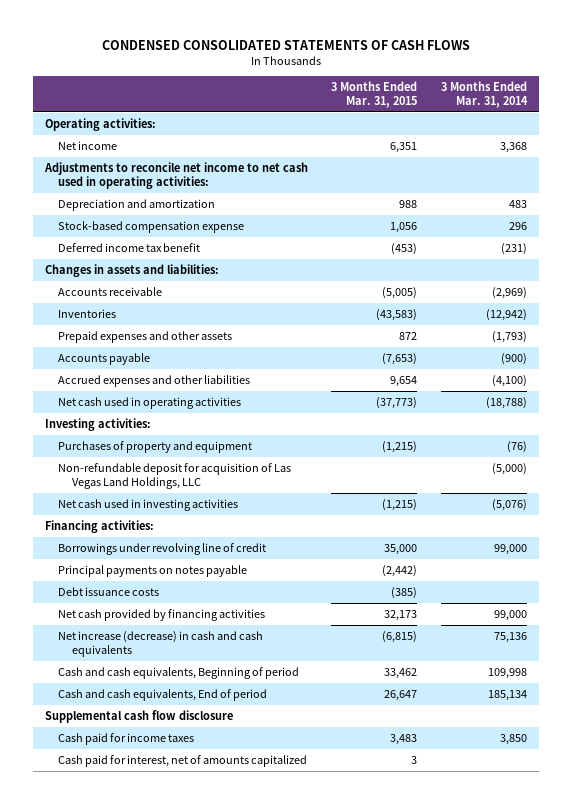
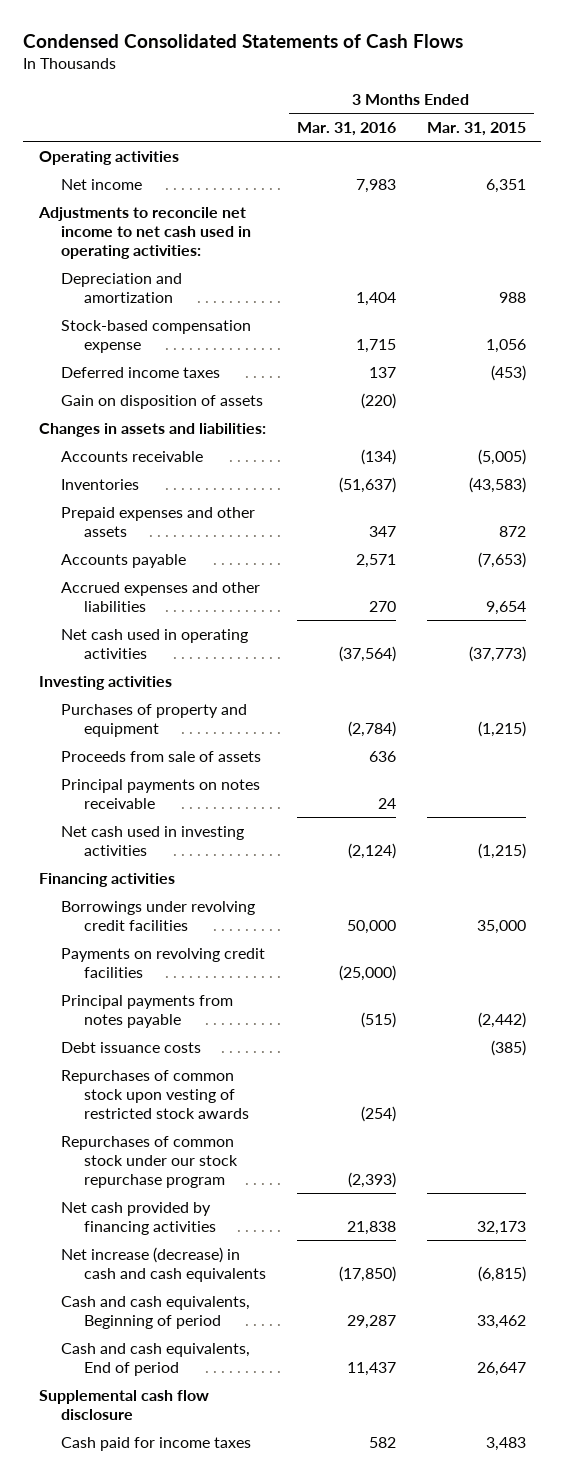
- CONDENSED CONSOLIDATED STATEMENTS OF CASH FLOWS
+ Condensed Consolidated Statements of Cash Flows
- | 3 Months Ended Mar. 31, 2015 | 3 Months Ended Mar. 31, 2014
+ | 3 Months Ended Mar. 31, 2016 | 3 Months Ended Mar. 31, 2015
- Operating activities:
+ Operating activities
- Deferred income tax benefit | (453) | (231)
+ Deferred income taxes | 137 | (453)
+ Gain on disposition of assets | (220) |
- Investing activities:
+ Investing activities
- Non-refundable deposit for acquisition of Las Vegas Land Holdings, LLC | | (5,000)
+ Proceeds from sale of assets | 636 |
+ Principal payments on notes receivable | 24 |
- Financing activities:
- Borrowings under revolving line of credit | 35,000 | 99,000
- Principal payments on notes payable | (2,442) |
+ Financing activities
+ Borrowings under revolving credit facilities | 50,000 | 35,000
+ Payments on revolving credit facilities | (25,000) |
+ Principal payments from notes payable | (515) | (2,442)
+ Repurchases of common stock upon vesting of restricted stock awards | (254) |
+ Repurchases of common stock under our stock repurchase program | (2,393) |
- Cash paid for interest, net of amounts capitalized | 3 |

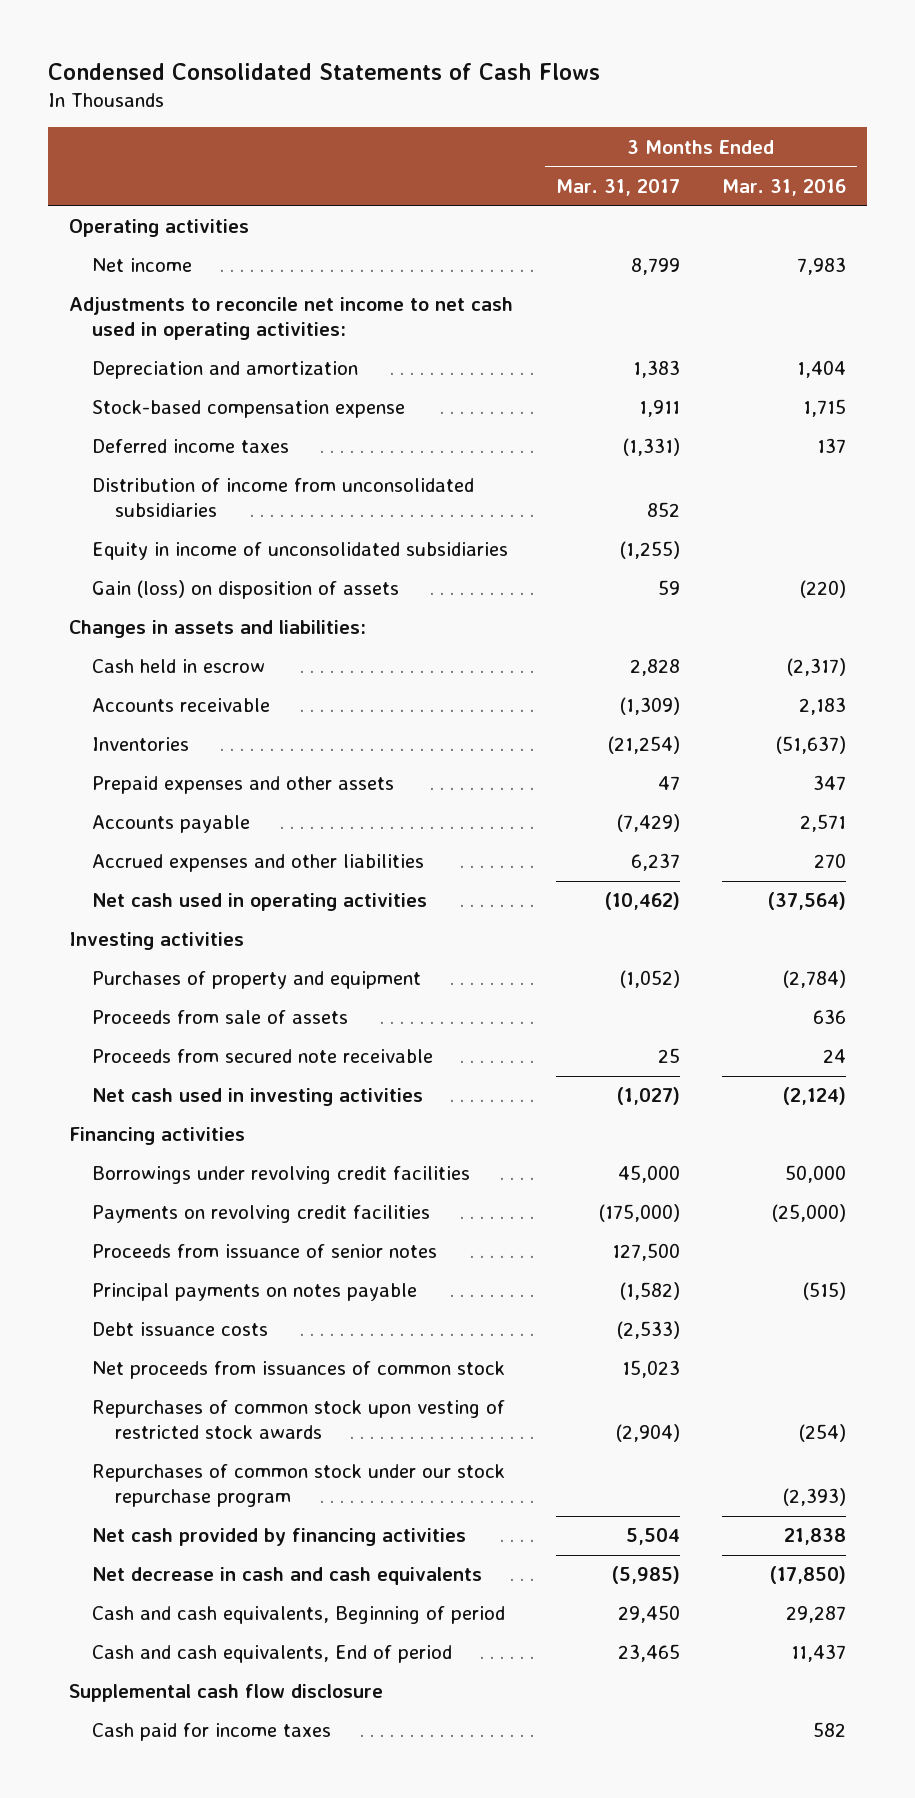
- | 3 Months Ended Mar. 31, 2016 | 3 Months Ended Mar. 31, 2015
+ | 3 Months Ended Mar. 31, 2017 | 3 Months Ended Mar. 31, 2016
- Gain on disposition of assets | (220) |
+ Distribution of income from unconsolidated subsidiaries | 852 |
+ Equity in income of unconsolidated subsidiaries | (1,255) |
+ Gain (loss) on disposition of assets | 59 | (220)
- Accounts receivable | (134) | (5,005)
+ Cash held in escrow | 2,828 | (2,317)
+ Accounts receivable | (1,309) | 2,183
- Principal payments on notes receivable | 24 |
+ Proceeds from secured note receivable | 25 | 24
- Principal payments from notes payable | (515) | (2,442)
+ Proceeds from issuance of senior notes | 127,500 |
+ Principal payments on notes payable | (1,582) | (515)
+ Net proceeds from issuances of common stock | 15,023 |
- Net increase (decrease) in cash and cash equivalents | (17,850) | (6,815)
+ Net decrease in cash and cash equivalents | (5,985) | (17,850)

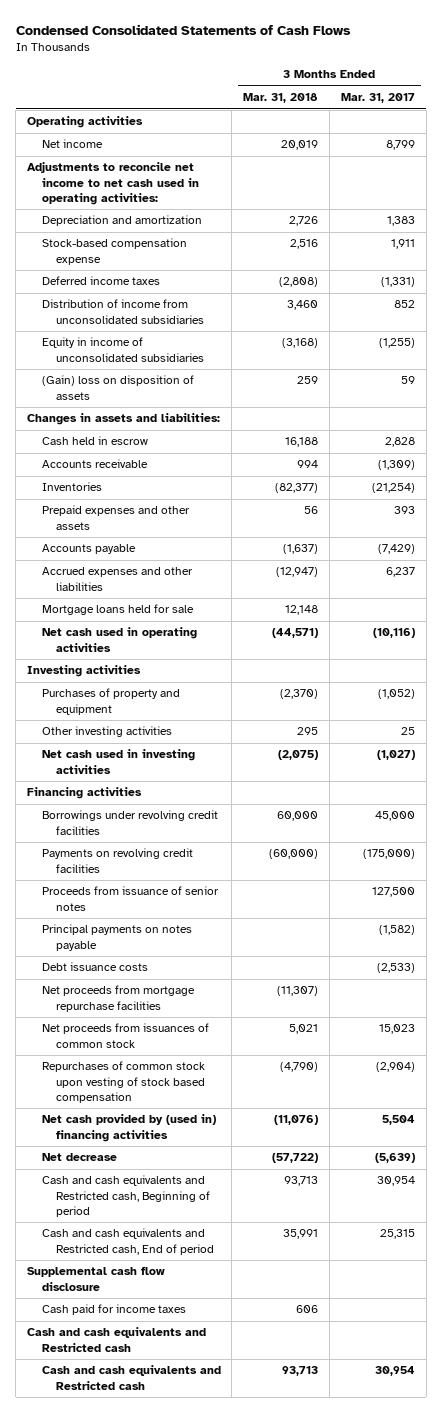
- | 3 Months Ended Mar. 31, 2017 | 3 Months Ended Mar. 31, 2016
+ | 3 Months Ended Mar. 31, 2018 | 3 Months Ended Mar. 31, 2017
- Gain (loss) on disposition of assets | 59 | (220)
+ (Gain) loss on disposition of assets | 259 | 59
- Prepaid expenses and other assets | 47 | 347
+ Prepaid expenses and other assets | 56 | 393
- Net cash used in operating activities | (10,462) | (37,564)
+ Mortgage loans held for sale | 12,148 |
+ Net cash used in operating activities | (44,571) | (10,116)
- Proceeds from sale of assets | | 636
- Proceeds from secured note receivable | 25 | 24
+ Other investing activities | 295 | 25
+ Net proceeds from mortgage repurchase facilities | (11,307) |
- Repurchases of common stock upon vesting of restricted stock awards | (2,904) | (254)
- Repurchases of common stock under our stock repurchase program | | (2,393)
- Net cash provided by financing activities | 5,504 | 21,838
- Net decrease in cash and cash equivalents | (5,985) | (17,850)
- Cash and cash equivalents, Beginning of period | 29,450 | 29,287
- Cash and cash equivalents, End of period | 23,465 | 11,437
+ Repurchases of common stock upon vesting of stock based compensation | (4,790) | (2,904)
+ Net cash provided by (used in) financing activities | (11,076) | 5,504
+ Net decrease | (57,722) | (5,639)
+ Cash and cash equivalents and Restricted cash, Beginning of period | 93,713 | 30,954
+ Cash and cash equivalents and Restricted cash, End of period | 35,991 | 25,315
+ Cash and cash equivalents and Restricted cash
+ Cash and cash equivalents and Restricted cash | 93,713 | 30,954

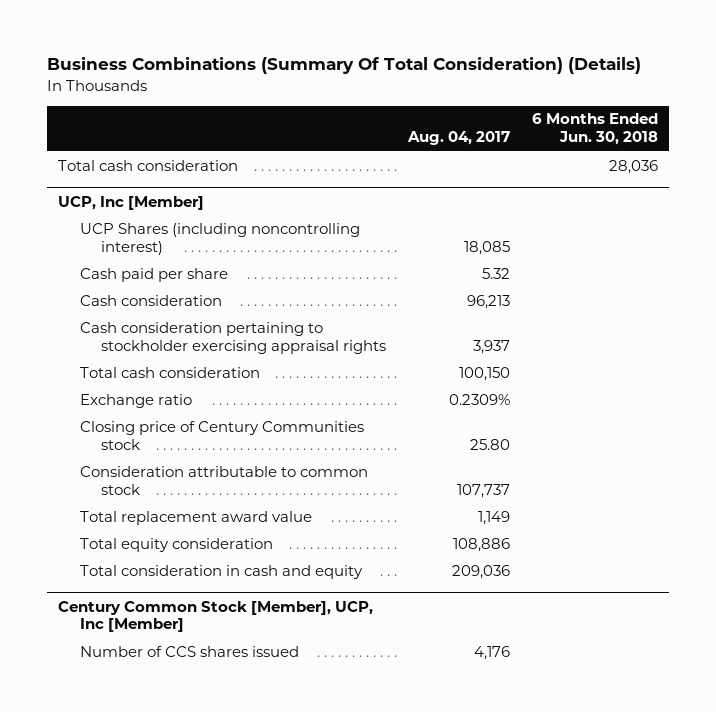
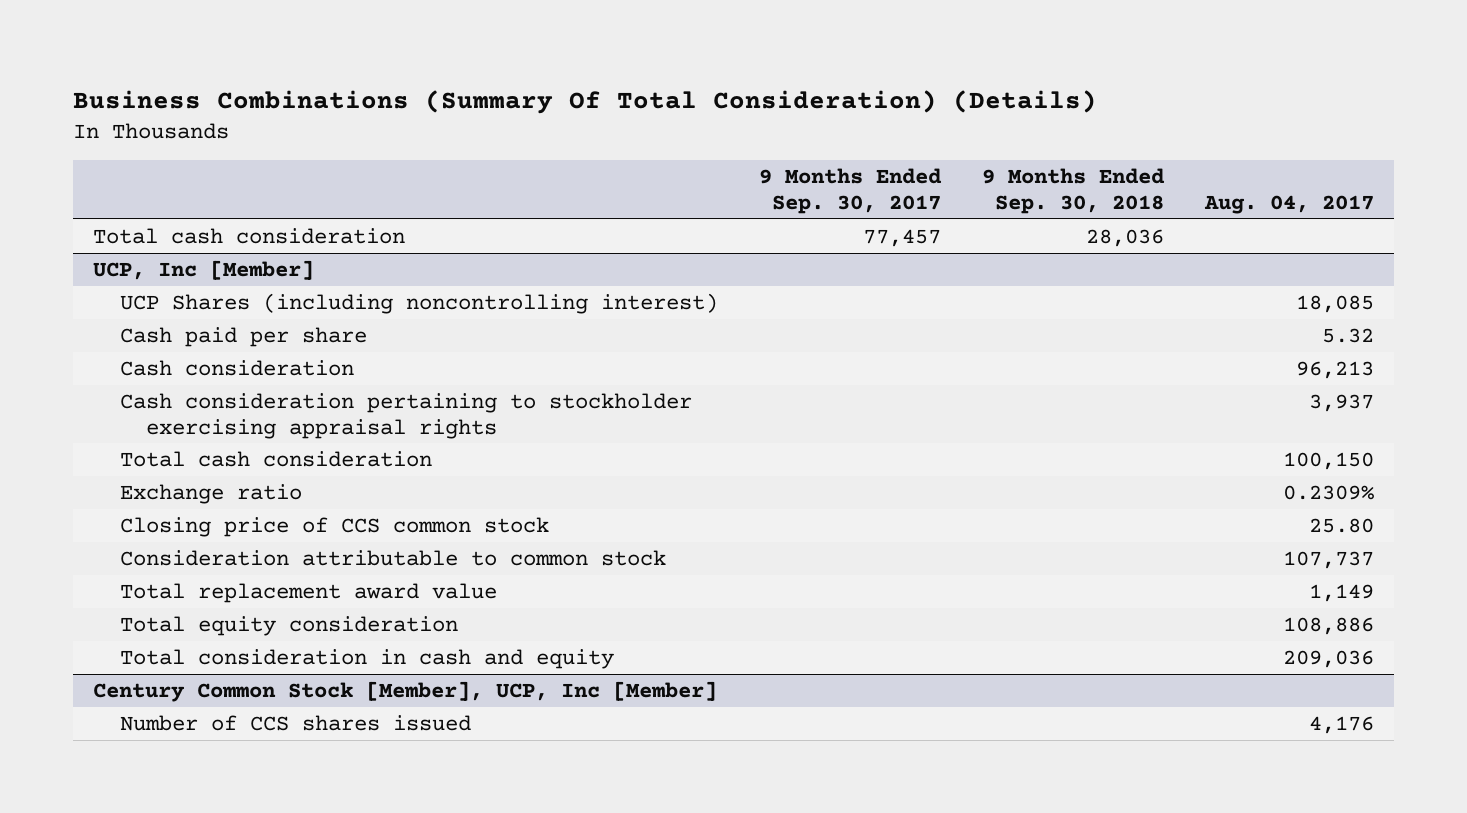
- | Aug. 04, 2017 | 6 Months Ended Jun. 30, 2018
+ | 9 Months Ended Sep. 30, 2017 | 9 Months Ended Sep. 30, 2018 | Aug. 04, 2017
@ UCP, Inc [Member]
- Closing price of Century Communities stock | 25.80 |
+ Closing price of CCS common stock | | | 25.80

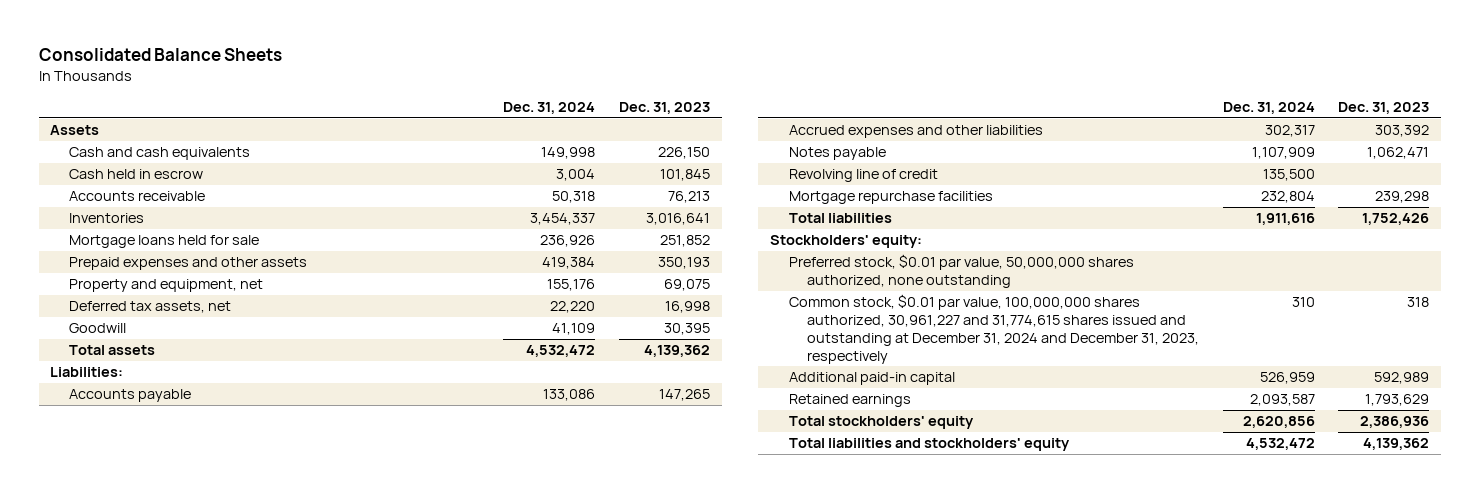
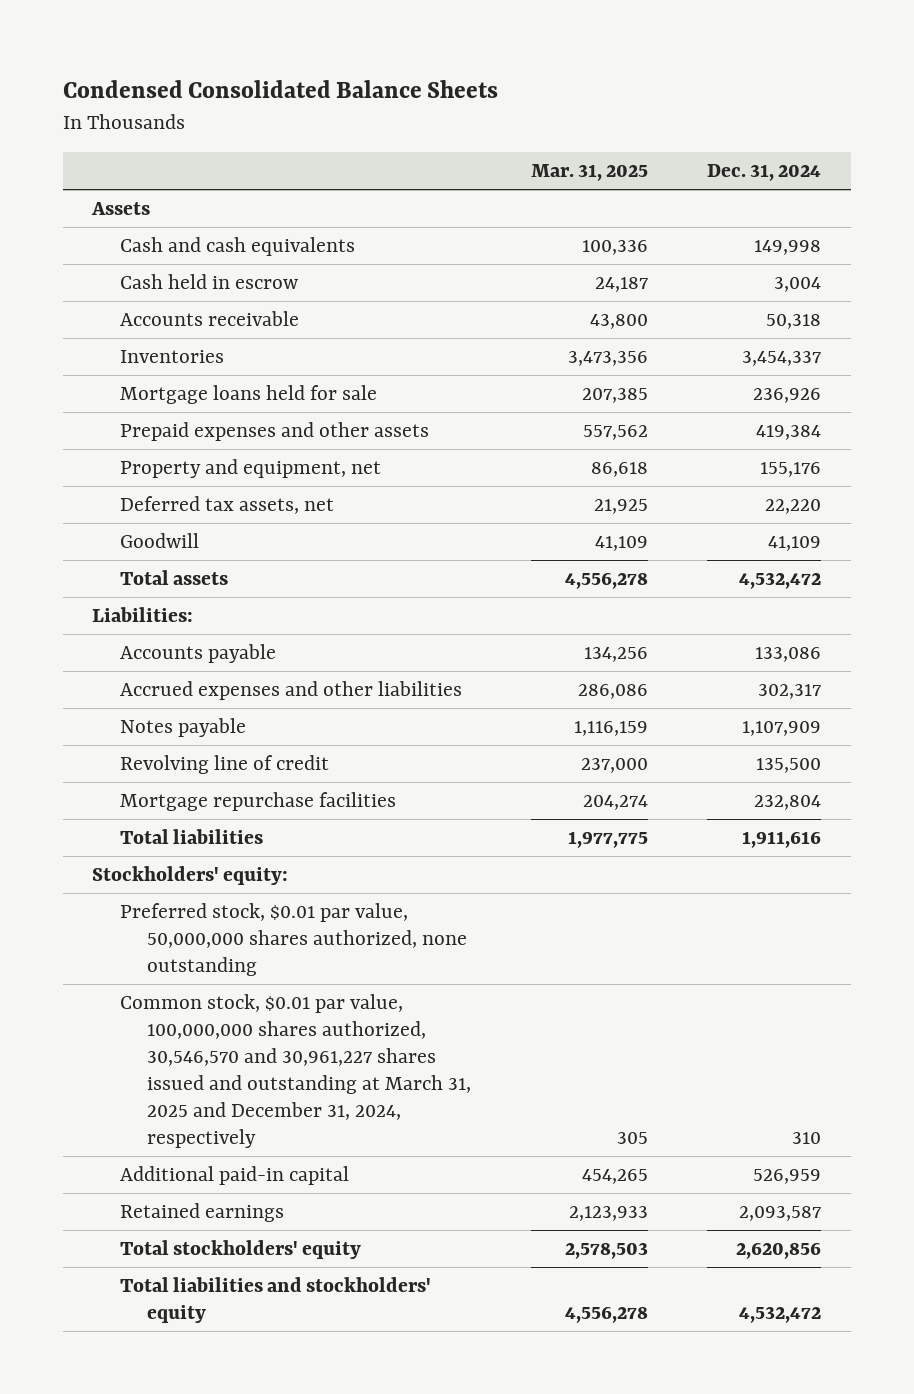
- Consolidated Balance Sheets
+ Condensed Consolidated Balance Sheets
- | Dec. 31, 2024 | Dec. 31, 2023
+ | Mar. 31, 2025 | Dec. 31, 2024
- Common stock, $0.01 par value, 100,000,000 shares authorized, 30,961,227 and 31,774,615 shares issued and outstanding at December 31, 2024 and December 31, 2023, respectively | 310 | 318
+ Common stock, $0.01 par value, 100,000,000 shares authorized, 30,546,570 and 30,961,227 shares issued and outstanding at March 31, 2025 and December 31, 2024, respectively | 305 | 310

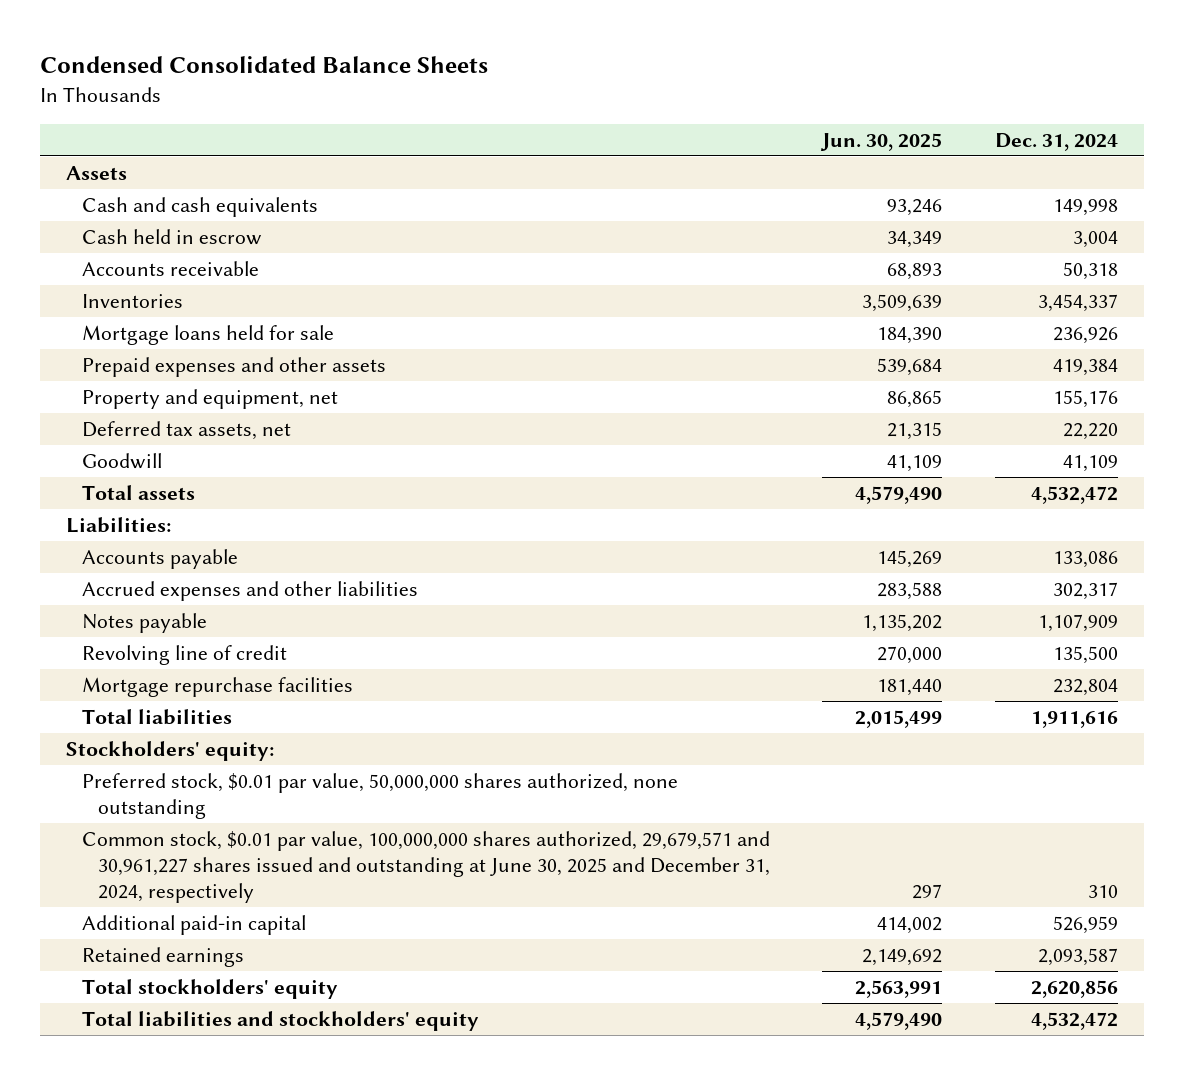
- | Mar. 31, 2025 | Dec. 31, 2024
+ | Jun. 30, 2025 | Dec. 31, 2024
- Common stock, $0.01 par value, 100,000,000 shares authorized, 30,546,570 and 30,961,227 shares issued and outstanding at March 31, 2025 and December 31, 2024, respectively | 305 | 310
+ Common stock, $0.01 par value, 100,000,000 shares authorized, 29,679,571 and 30,961,227 shares issued and outstanding at June 30, 2025 and December 31, 2024, respectively | 297 | 310

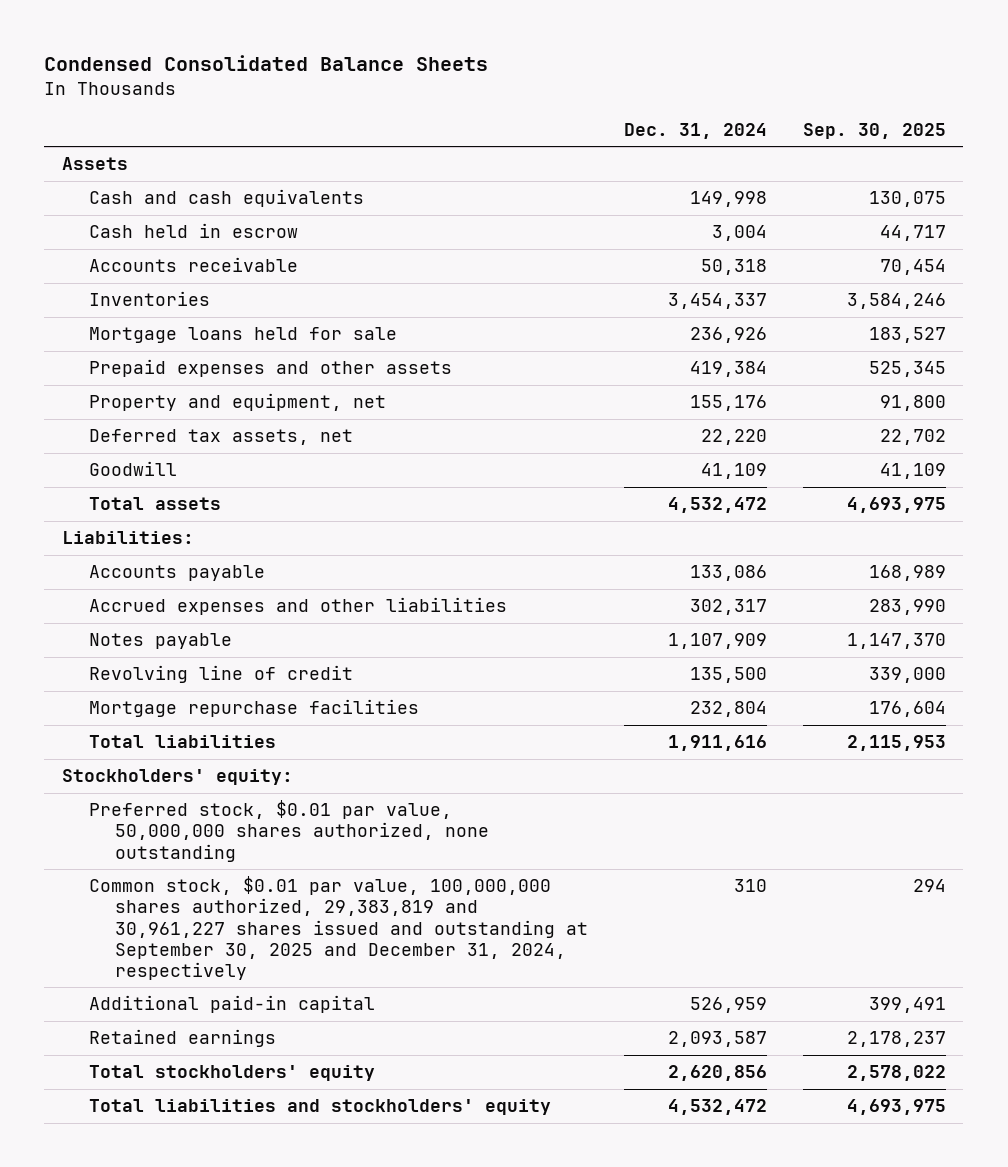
- | Jun. 30, 2025 | Dec. 31, 2024
+ | Dec. 31, 2024 | Sep. 30, 2025
- Common stock, $0.01 par value, 100,000,000 shares authorized, 29,679,571 and 30,961,227 shares issued and outstanding at June 30, 2025 and December 31, 2024, respectively | 297 | 310
+ Common stock, $0.01 par value, 100,000,000 shares authorized, 29,383,819 and 30,961,227 shares issued and outstanding at September 30, 2025 and December 31, 2024, respectively | 310 | 294

